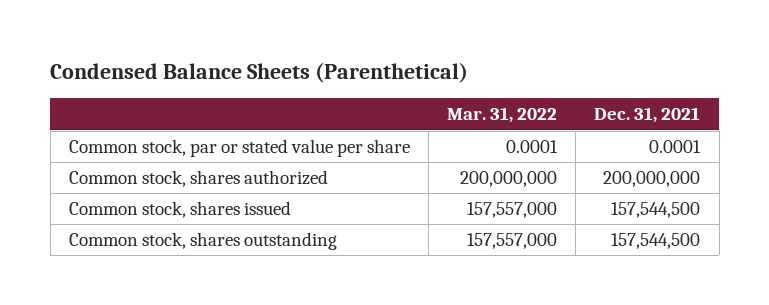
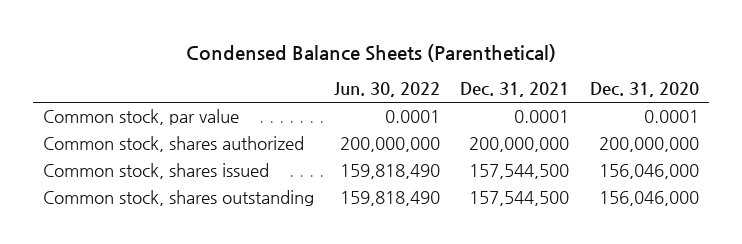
- | Mar. 31, 2022 | Dec. 31, 2021
+ | Jun. 30, 2022 | Dec. 31, 2021 | Dec. 31, 2020
- Common stock, par or stated value per share | 0.0001 | 0.0001
+ Common stock, par value | 0.0001 | 0.0001 | 0.0001

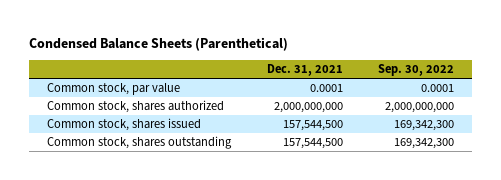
- | Jun. 30, 2022 | Dec. 31, 2021 | Dec. 31, 2020
+ | Dec. 31, 2021 | Sep. 30, 2022
- Common stock, shares authorized | 200,000,000 | 200,000,000 | 200,000,000
+ Common stock, shares authorized | 2,000,000,000 | 2,000,000,000

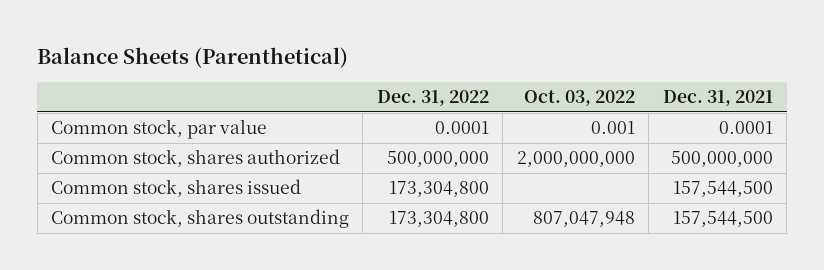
- Condensed Balance Sheets (Parenthetical)
+ Balance Sheets (Parenthetical)
- | Dec. 31, 2021 | Sep. 30, 2022
+ | Dec. 31, 2022 | Oct. 03, 2022 | Dec. 31, 2021
- Common stock, shares authorized | 2,000,000,000 | 2,000,000,000
+ Common stock, shares authorized | 500,000,000 | 2,000,000,000 | 500,000,000

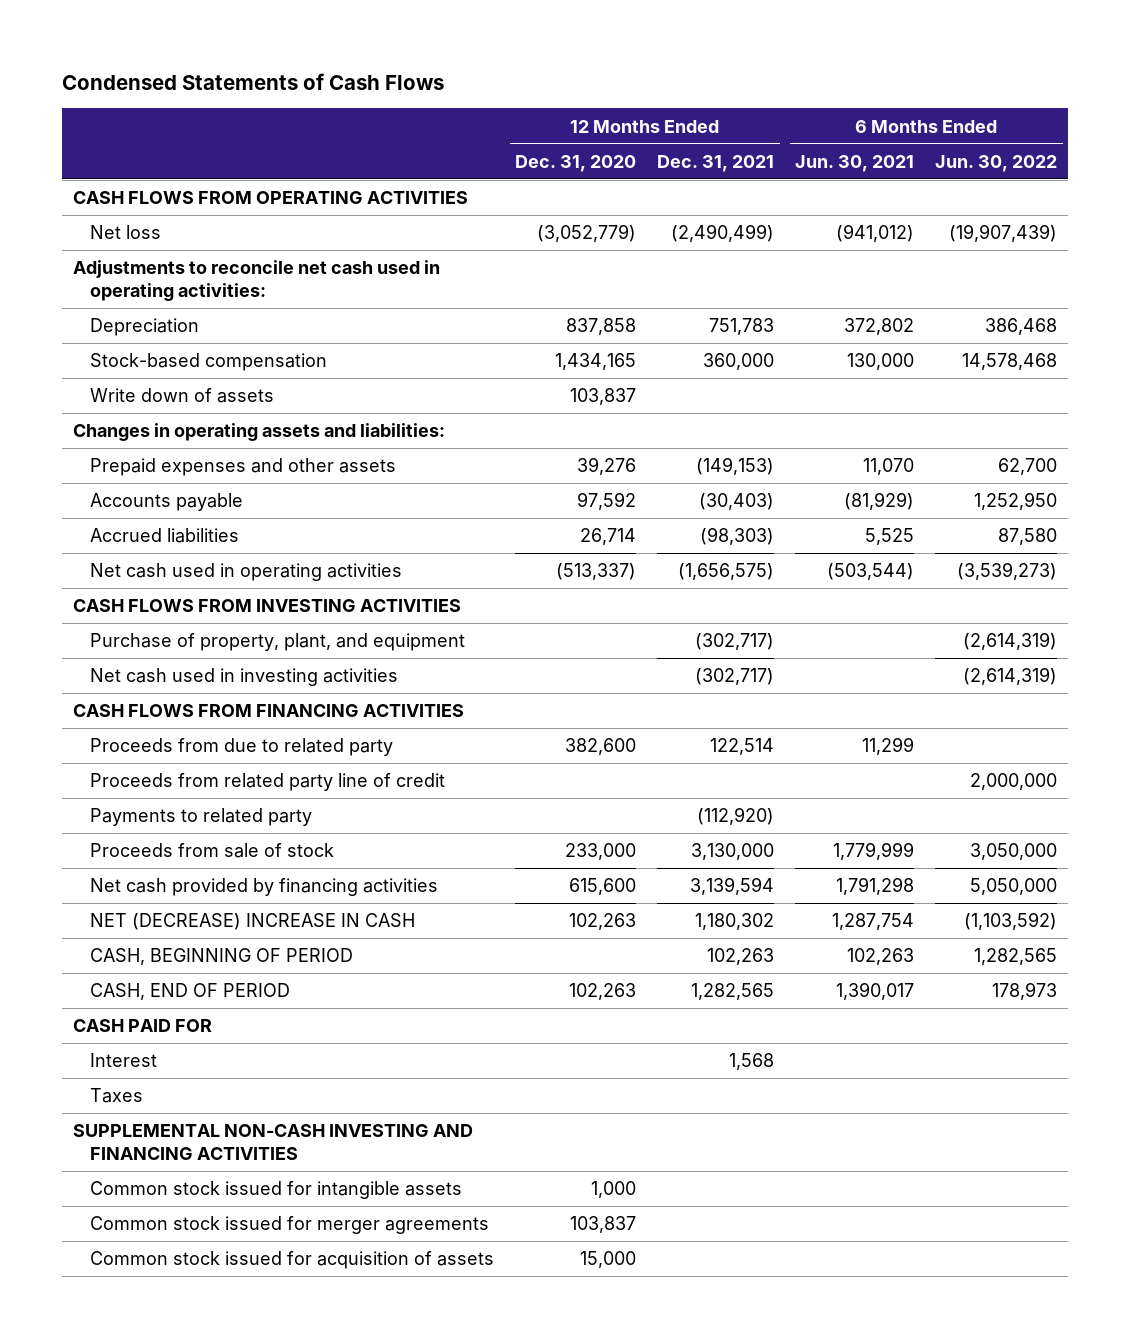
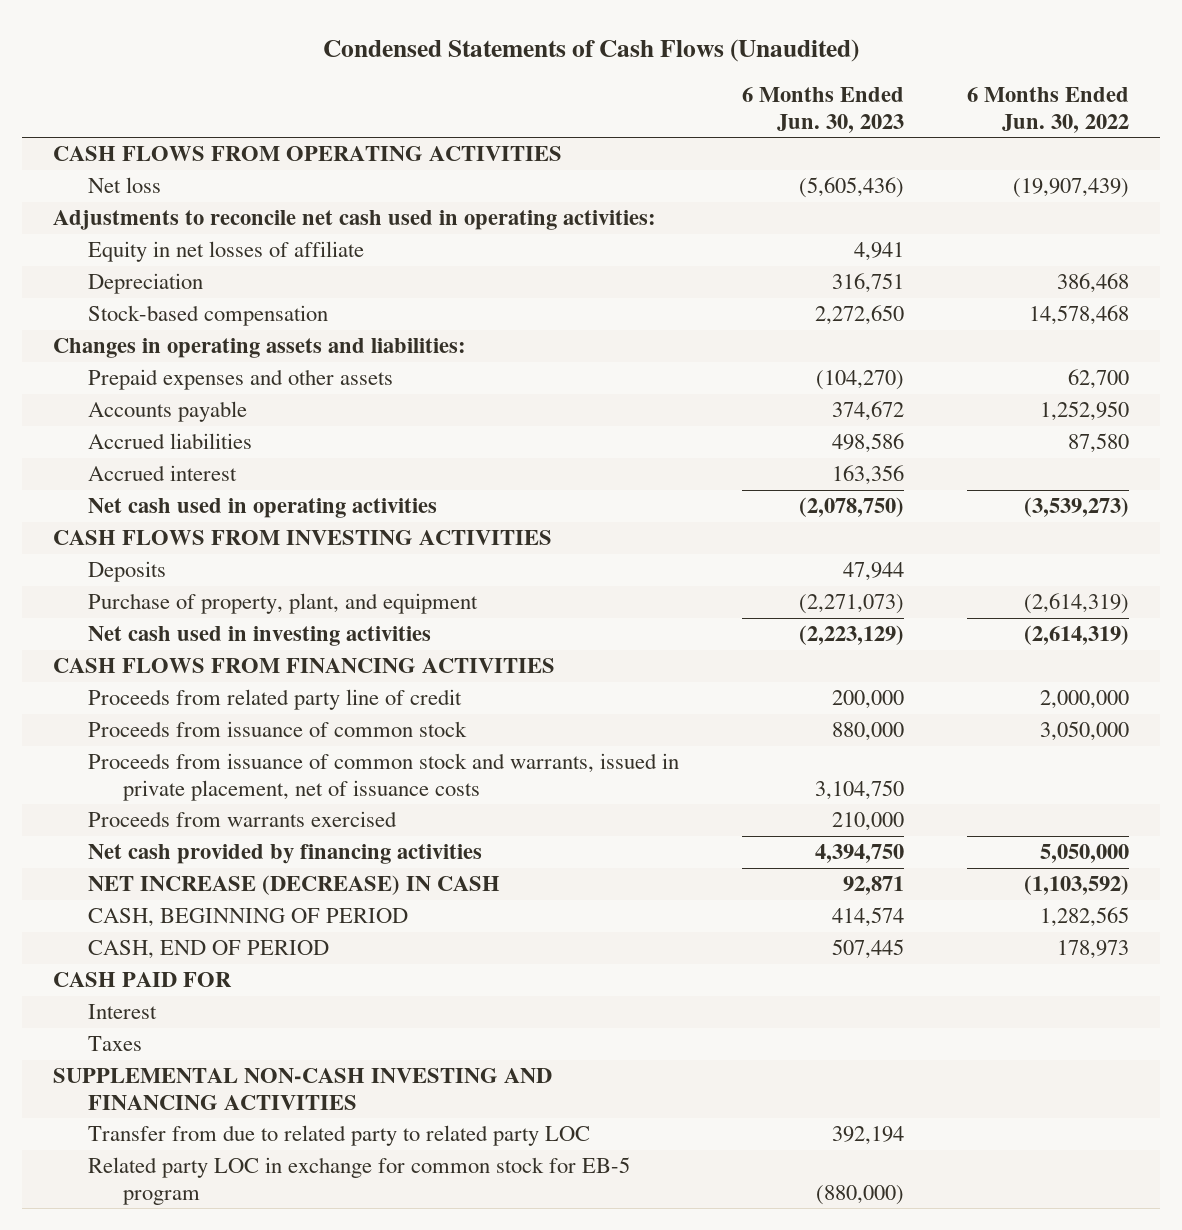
- Condensed Statements of Cash Flows
+ Condensed Statements of Cash Flows (Unaudited)
- | 12 Months Ended Dec. 31, 2020 | 12 Months Ended Dec. 31, 2021 | 6 Months Ended Jun. 30, 2021 | 6 Months Ended Jun. 30, 2022
+ | 6 Months Ended Jun. 30, 2023 | 6 Months Ended Jun. 30, 2022
+ Equity in net losses of affiliate | 4,941 |
- Write down of assets | 103,837 | | |
+ Accrued interest | 163,356 |
+ Deposits | 47,944 |
- Proceeds from due to related party | 382,600 | 122,514 | 11,299 |
- Payments to related party | | (112,920) | |
- Proceeds from sale of stock | 233,000 | 3,130,000 | 1,779,999 | 3,050,000
+ Proceeds from issuance of common stock | 880,000 | 3,050,000
+ Proceeds from issuance of common stock and warrants, issued in private placement, net of issuance costs | 3,104,750 |
+ Proceeds from warrants exercised | 210,000 |
- NET (DECREASE) INCREASE IN CASH | 102,263 | 1,180,302 | 1,287,754 | (1,103,592)
+ NET INCREASE (DECREASE) IN CASH | 92,871 | (1,103,592)
- Common stock issued for intangible assets | 1,000 | | |
- Common stock issued for merger agreements | 103,837 | | |
- Common stock issued for acquisition of assets | 15,000 | | |
+ Transfer from due to related party to related party LOC | 392,194 |
+ Related party LOC in exchange for common stock for EB-5 program | (880,000) |

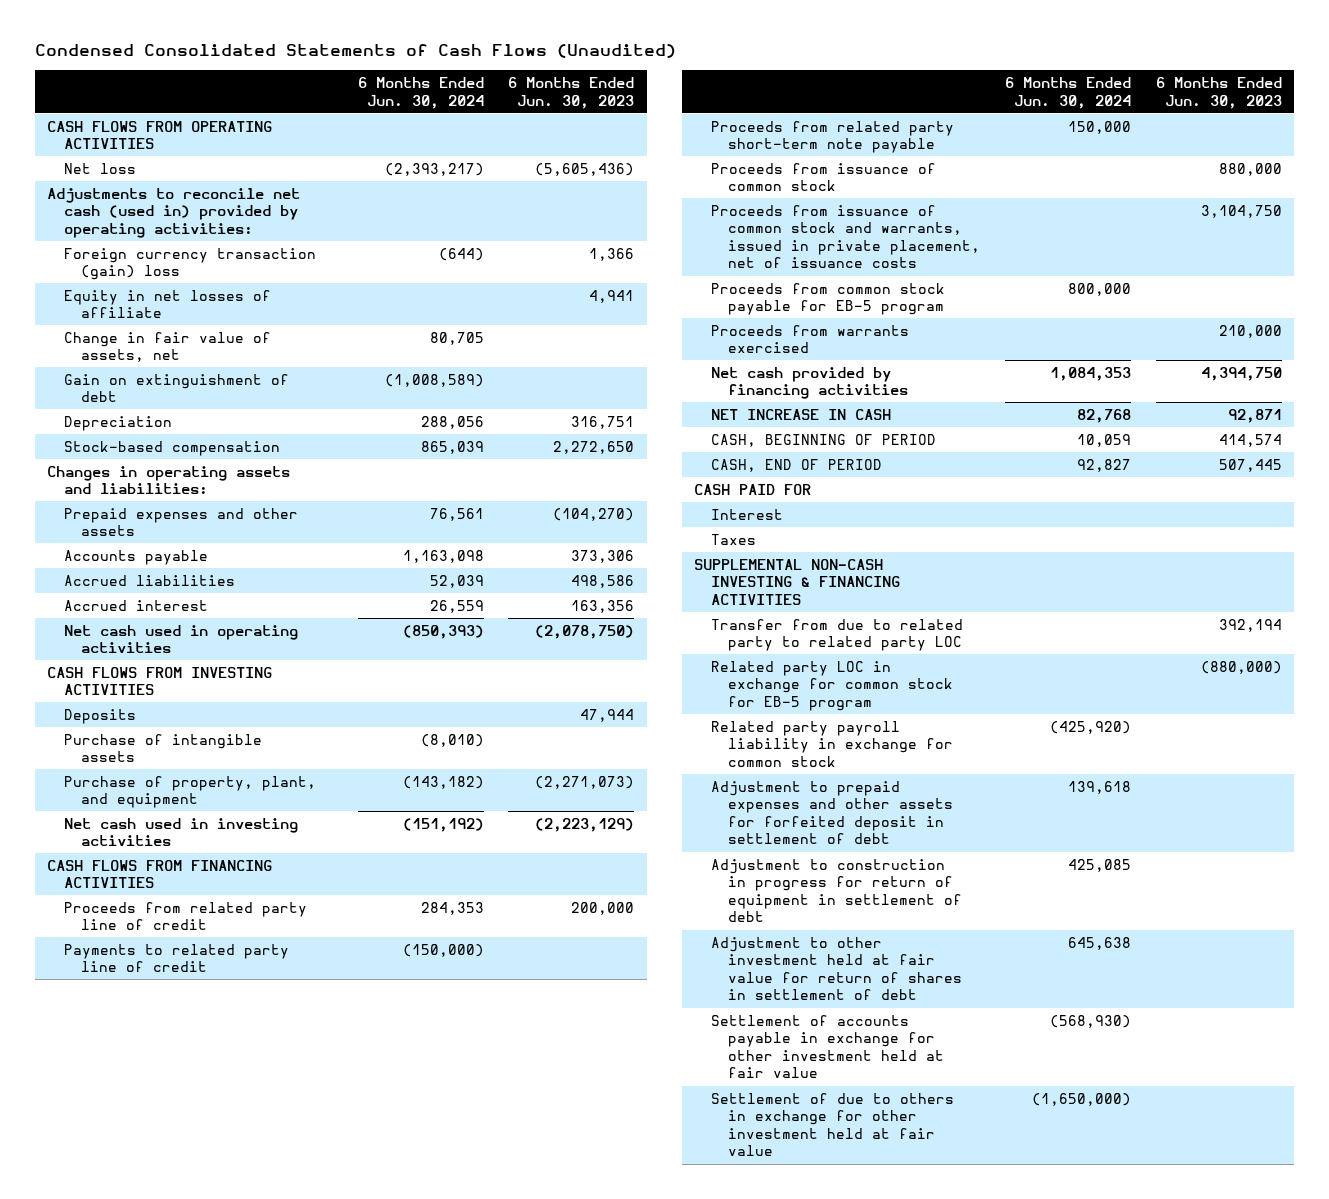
- Condensed Statements of Cash Flows (Unaudited)
+ Condensed Consolidated Statements of Cash Flows (Unaudited)
- | 6 Months Ended Jun. 30, 2023 | 6 Months Ended Jun. 30, 2022
+ | 6 Months Ended Jun. 30, 2024 | 6 Months Ended Jun. 30, 2023
- Adjustments to reconcile net cash used in operating activities:
+ Adjustments to reconcile net cash (used in) provided by operating activities:
+ Foreign currency transaction (gain) loss | (644) | 1,366
+ Change in fair value of assets, net | 80,705 |
+ Gain on extinguishment of debt | (1,008,589) |
- Accounts payable | 374,672 | 1,252,950
+ Accounts payable | 1,163,098 | 373,306
+ Purchase of intangible assets | (8,010) |
+ Payments to related party line of credit | (150,000) |
+ Proceeds from related party short-term note payable | 150,000 |
+ Proceeds from common stock payable for EB-5 program | 800,000 |
- NET INCREASE (DECREASE) IN CASH | 92,871 | (1,103,592)
+ NET INCREASE IN CASH | 82,768 | 92,871
- SUPPLEMENTAL NON-CASH INVESTING AND FINANCING ACTIVITIES
+ SUPPLEMENTAL NON-CASH INVESTING & FINANCING ACTIVITIES
+ Related party payroll liability in exchange for common stock | (425,920) |
+ Adjustment to prepaid expenses and other assets for forfeited deposit in settlement of debt | 139,618 |
+ Adjustment to construction in progress for return of equipment in settlement of debt | 425,085 |
+ Adjustment to other investment held at fair value for return of shares in settlement of debt | 645,638 |
+ Settlement of accounts payable in exchange for other investment held at fair value | (568,930) |
+ Settlement of due to others in exchange for other investment held at fair value | (1,650,000) |

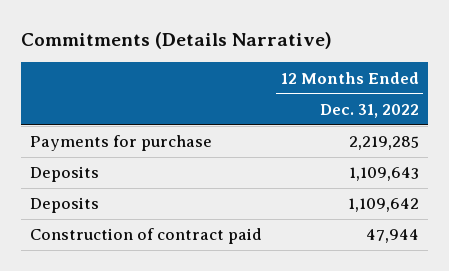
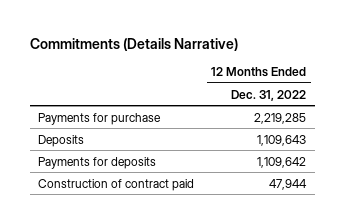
- Deposits | 1,109,642
+ Payments for deposits | 1,109,642

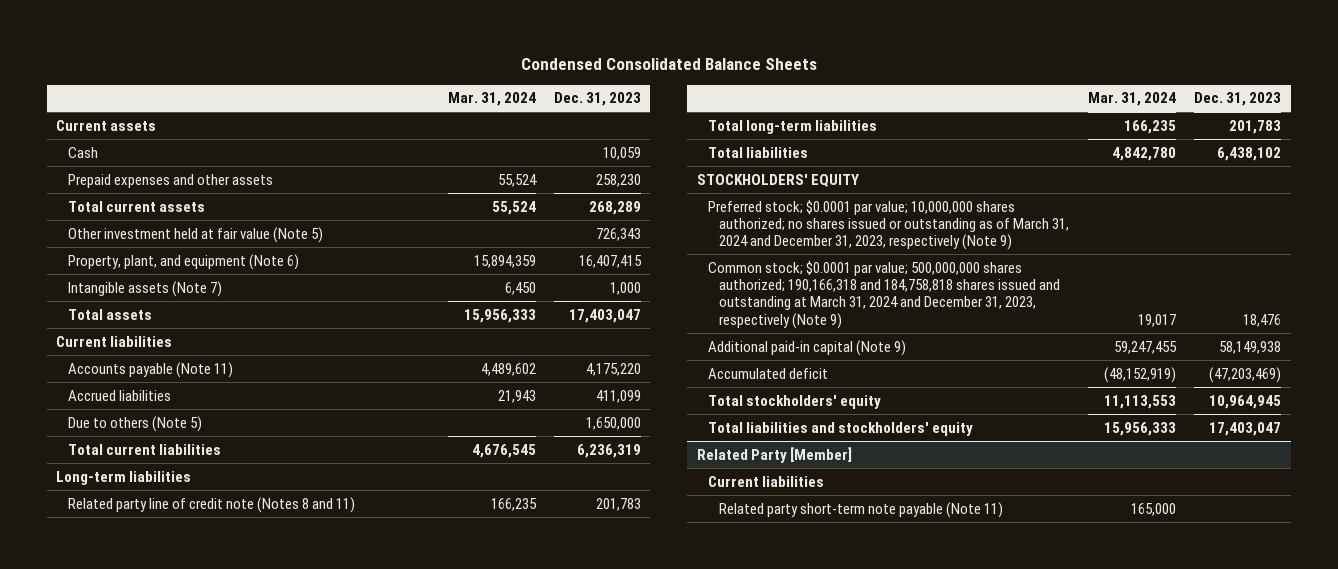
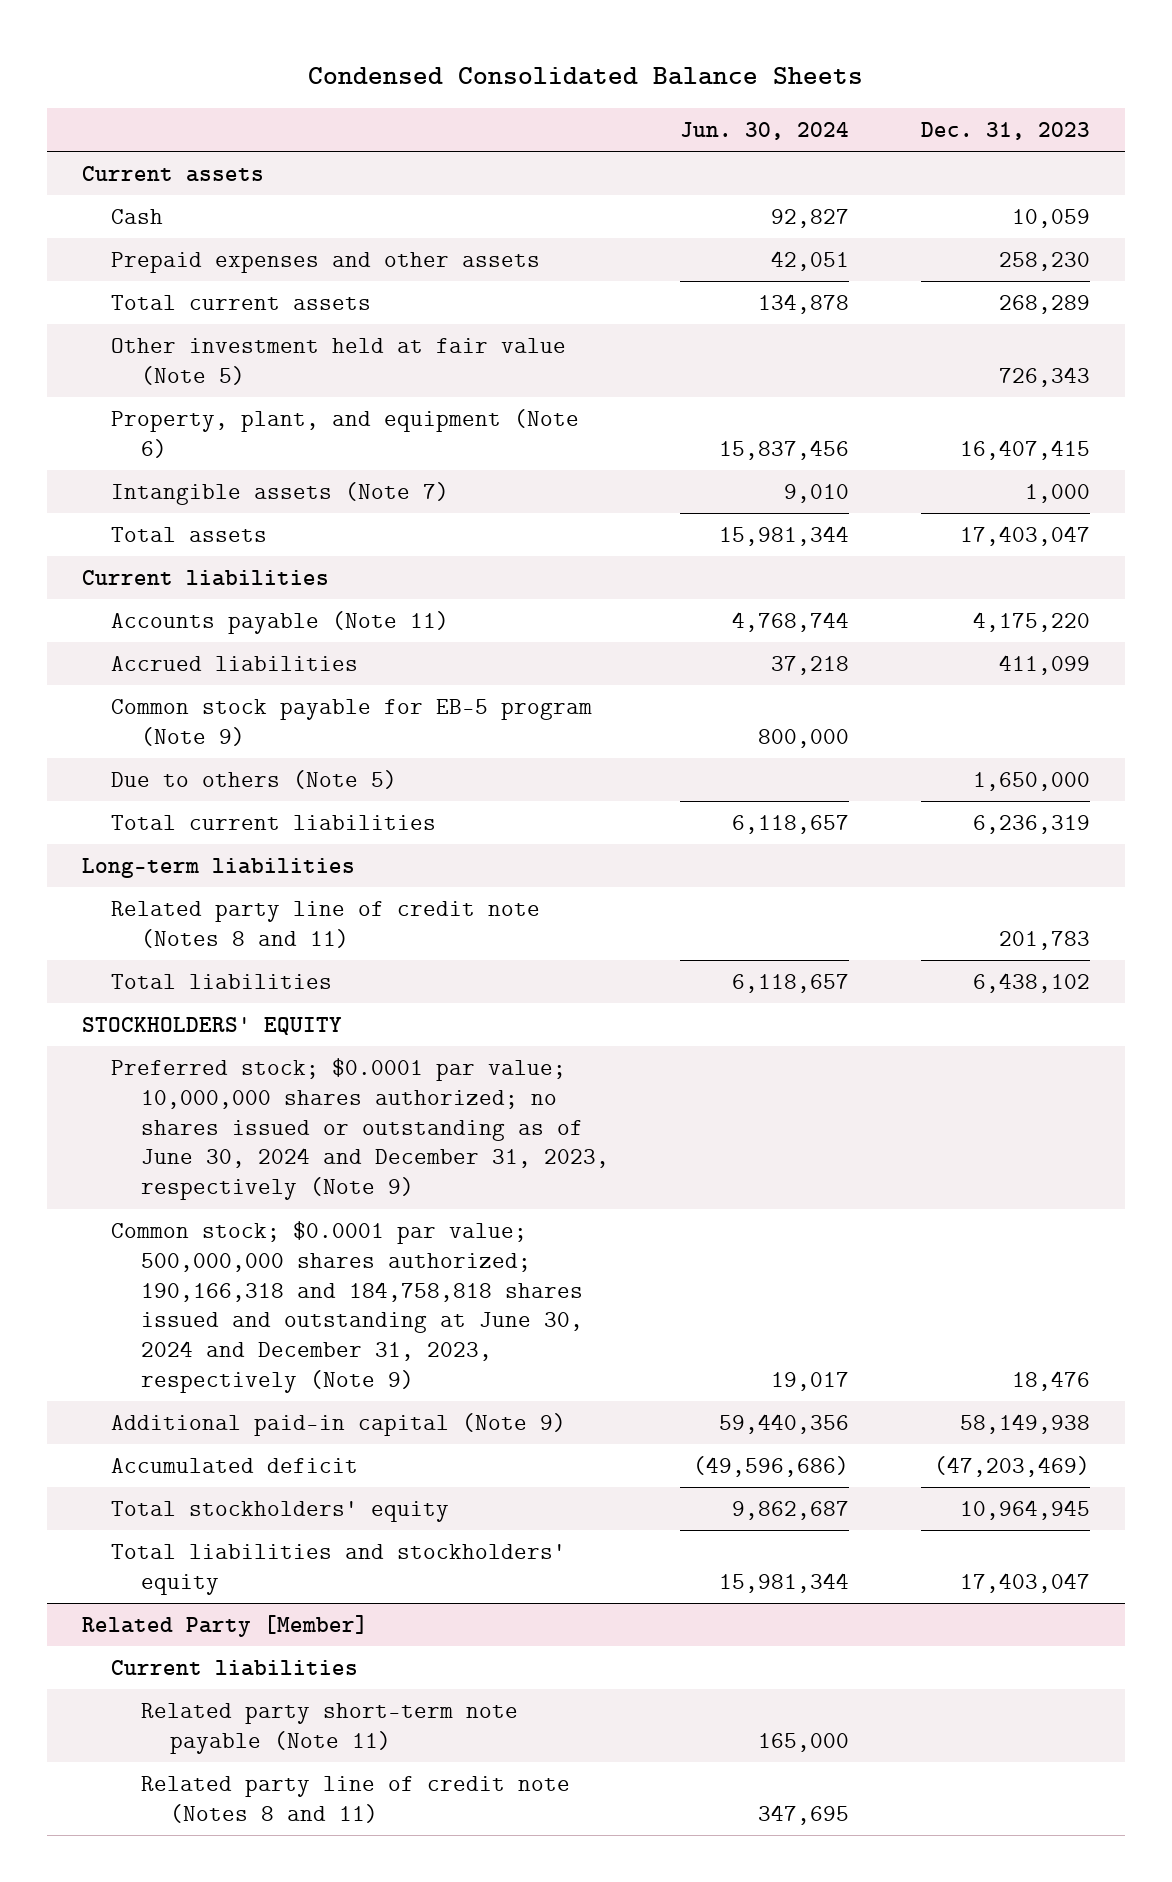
- | Mar. 31, 2024 | Dec. 31, 2023
+ | Jun. 30, 2024 | Dec. 31, 2023
+ Common stock payable for EB-5 program (Note 9) | 800,000 |
- Total long-term liabilities | 166,235 | 201,783
- Preferred stock; $0.0001 par value; 10,000,000 shares authorized; no shares issued or outstanding as of March 31, 2024 and December 31, 2023, respectively (Note 9)
- Common stock; $0.0001 par value; 500,000,000 shares authorized; 190,166,318 and 184,758,818 shares issued and outstanding at March 31, 2024 and December 31, 2023, respectively (Note 9) | 19,017 | 18,476
+ Preferred stock; $0.0001 par value; 10,000,000 shares authorized; no shares issued or outstanding as of June 30, 2024 and December 31, 2023, respectively (Note 9)
+ Common stock; $0.0001 par value; 500,000,000 shares authorized; 190,166,318 and 184,758,818 shares issued and outstanding at June 30, 2024 and December 31, 2023, respectively (Note 9) | 19,017 | 18,476
@ Related Party [Member]
+ Related party line of credit note (Notes 8 and 11) | 347,695 |

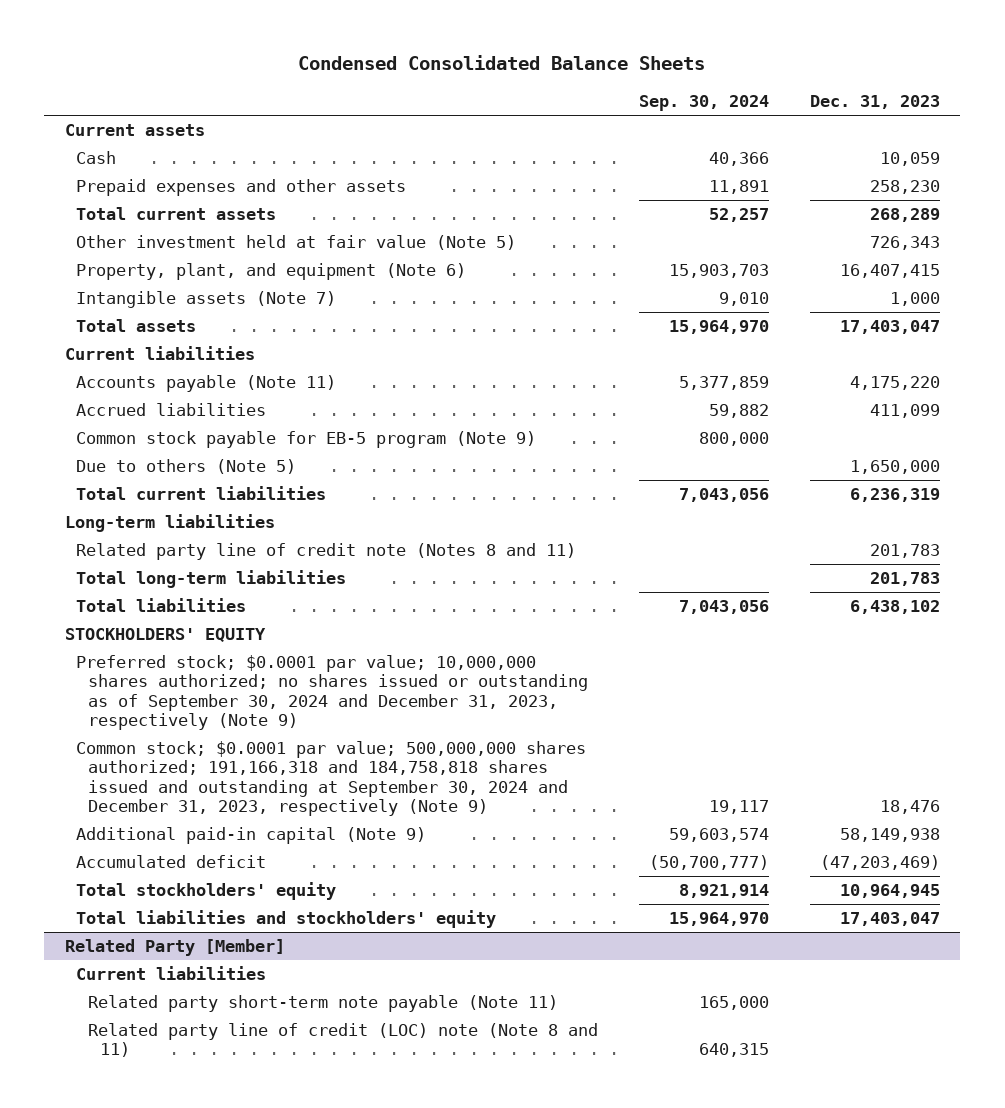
- | Jun. 30, 2024 | Dec. 31, 2023
+ | Sep. 30, 2024 | Dec. 31, 2023
+ Total long-term liabilities | | 201,783
- Preferred stock; $0.0001 par value; 10,000,000 shares authorized; no shares issued or outstanding as of June 30, 2024 and December 31, 2023, respectively (Note 9)
- Common stock; $0.0001 par value; 500,000,000 shares authorized; 190,166,318 and 184,758,818 shares issued and outstanding at June 30, 2024 and December 31, 2023, respectively (Note 9) | 19,017 | 18,476
+ Preferred stock; $0.0001 par value; 10,000,000 shares authorized; no shares issued or outstanding as of September 30, 2024 and December 31, 2023, respectively (Note 9)
+ Common stock; $0.0001 par value; 500,000,000 shares authorized; 191,166,318 and 184,758,818 shares issued and outstanding at September 30, 2024 and December 31, 2023, respectively (Note 9) | 19,117 | 18,476
@ Related Party [Member]
- Related party line of credit note (Notes 8 and 11) | 347,695 |
+ Related party line of credit (LOC) note (Note 8 and 11) | 640,315 |

